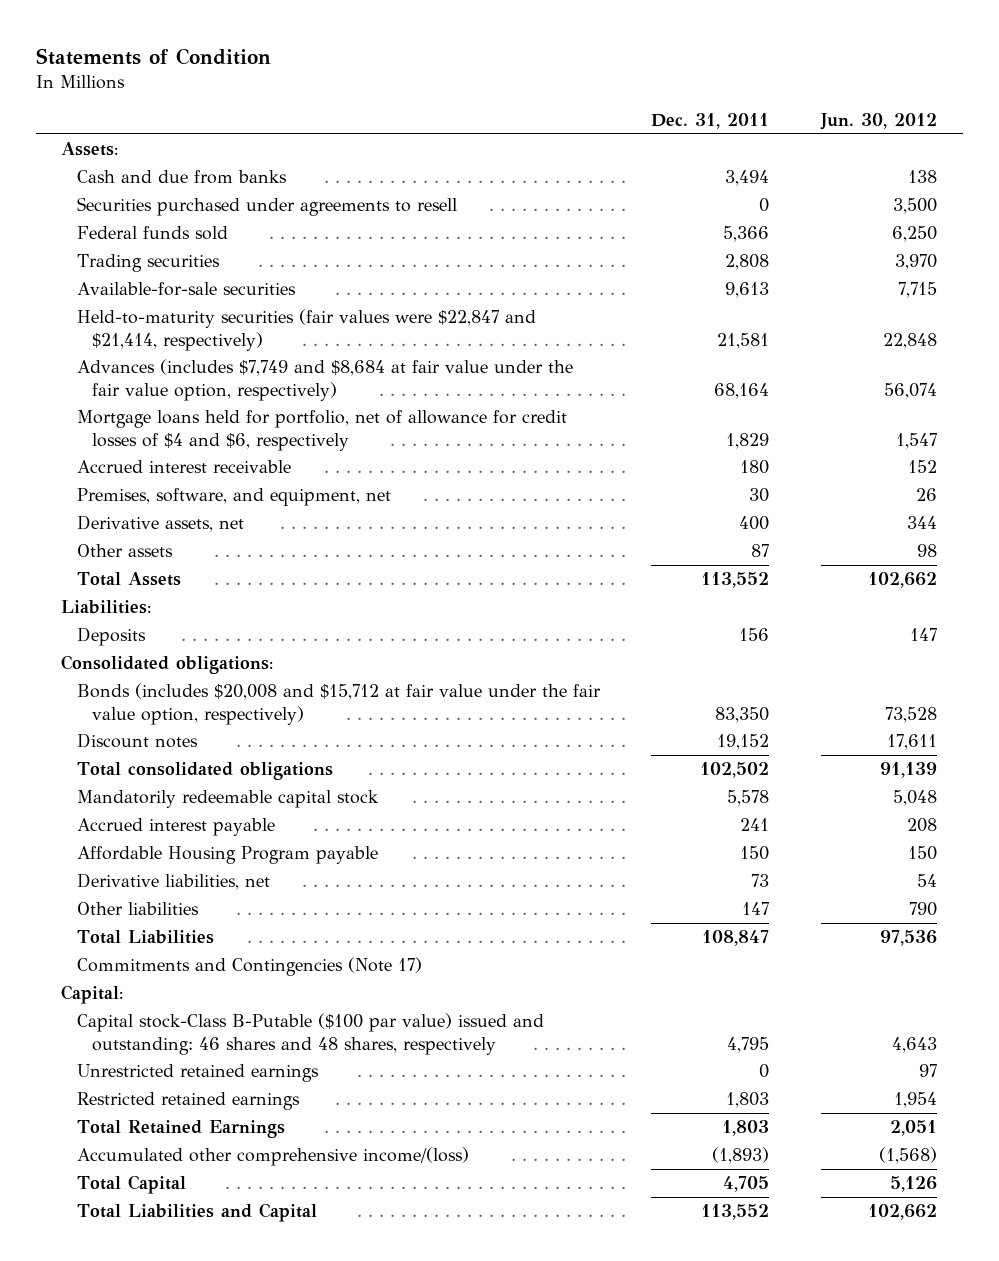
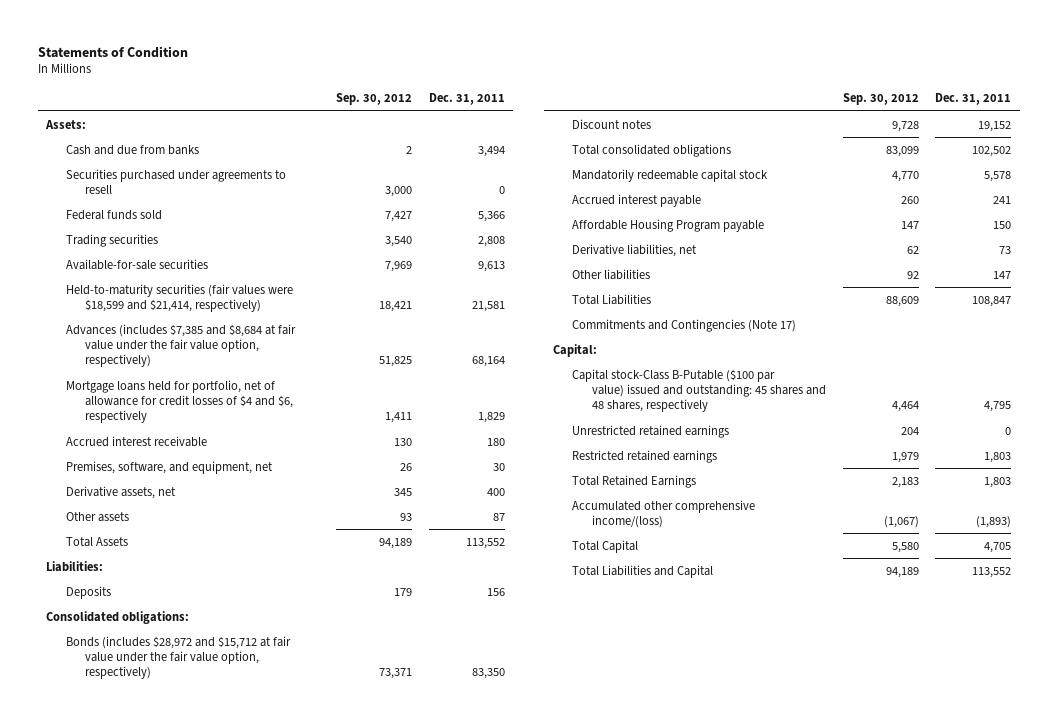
- | Dec. 31, 2011 | Jun. 30, 2012
+ | Sep. 30, 2012 | Dec. 31, 2011
- Held-to-maturity securities (fair values were $22,847 and $21,414, respectively) | 21,581 | 22,848
- Advances (includes $7,749 and $8,684 at fair value under the fair value option, respectively) | 68,164 | 56,074
+ Held-to-maturity securities (fair values were $18,599 and $21,414, respectively) | 18,421 | 21,581
+ Advances (includes $7,385 and $8,684 at fair value under the fair value option, respectively) | 51,825 | 68,164
- Bonds (includes $20,008 and $15,712 at fair value under the fair value option, respectively) | 83,350 | 73,528
+ Bonds (includes $28,972 and $15,712 at fair value under the fair value option, respectively) | 73,371 | 83,350
- Capital stock-Class B-Putable ($100 par value) issued and outstanding: 46 shares and 48 shares, respectively | 4,795 | 4,643
+ Capital stock-Class B-Putable ($100 par value) issued and outstanding: 45 shares and 48 shares, respectively | 4,464 | 4,795

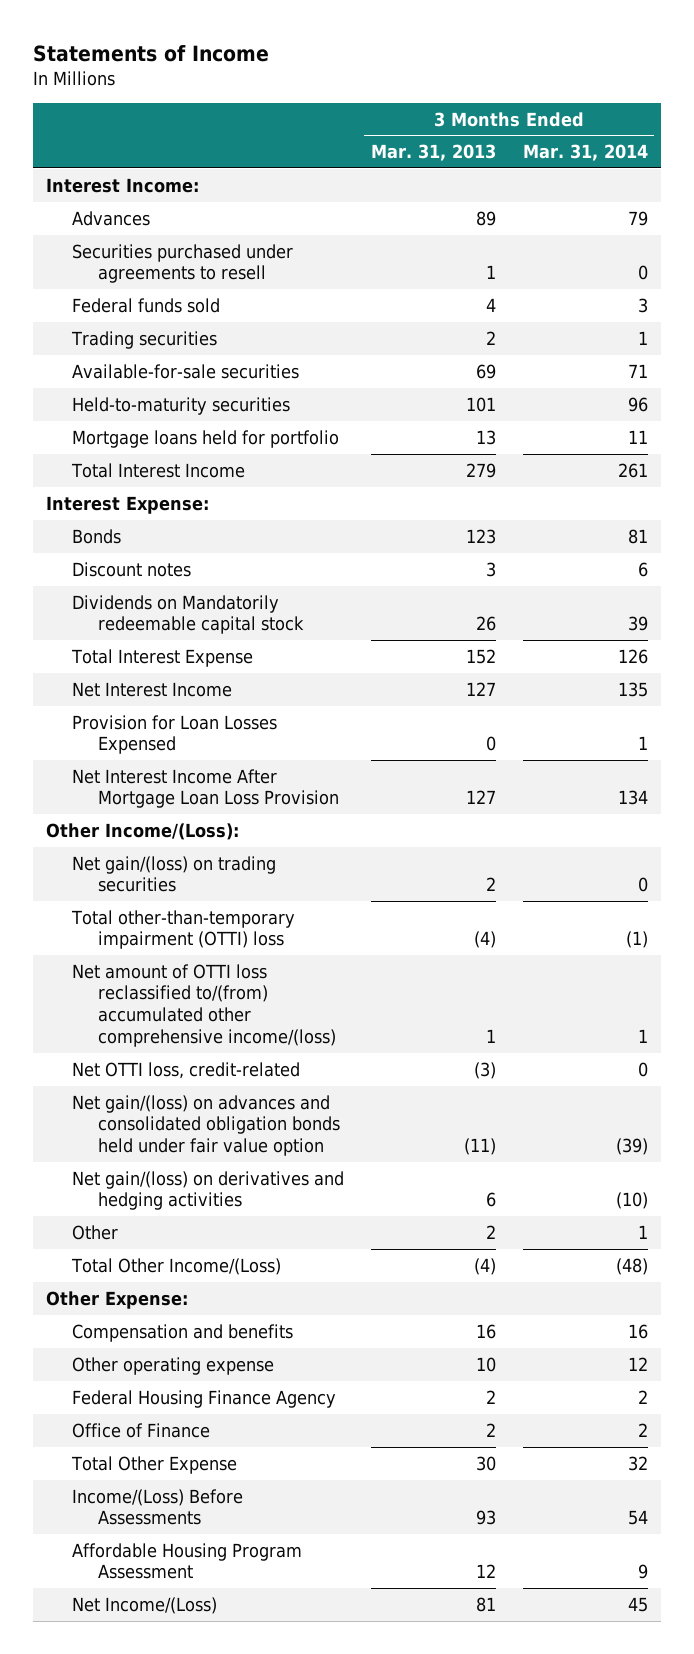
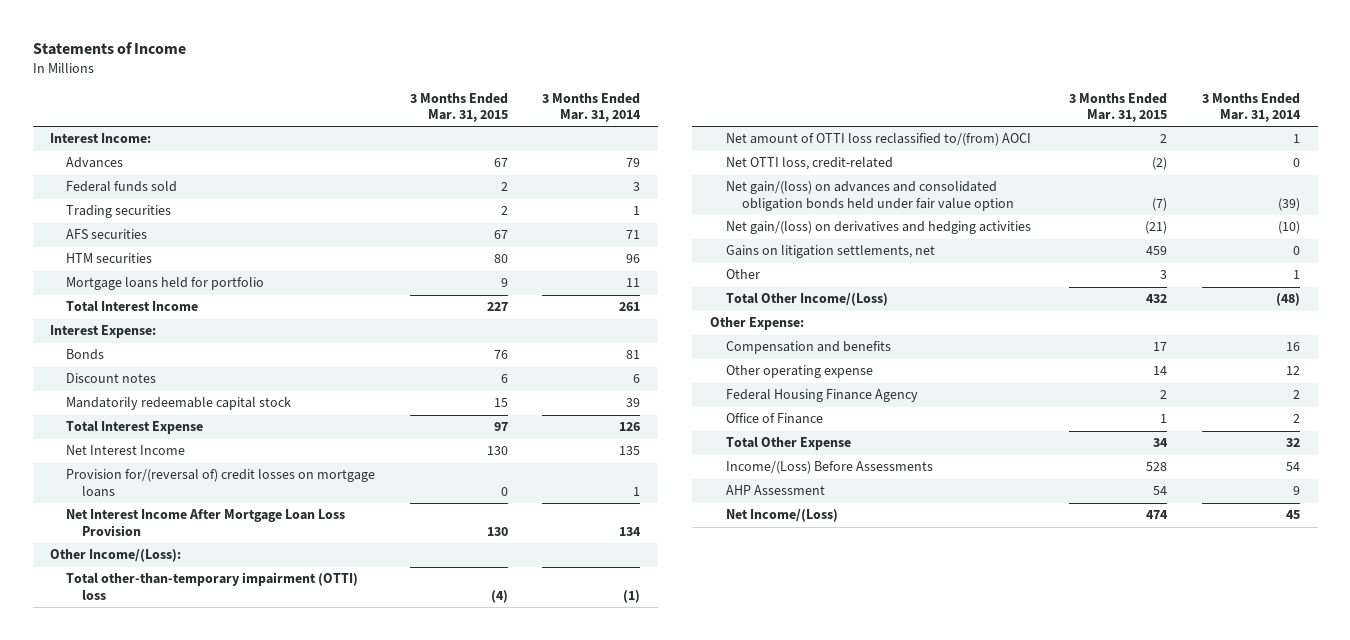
- | 3 Months Ended Mar. 31, 2013 | 3 Months Ended Mar. 31, 2014
+ | 3 Months Ended Mar. 31, 2015 | 3 Months Ended Mar. 31, 2014
- Securities purchased under agreements to resell | 1 | 0
- Available-for-sale securities | 69 | 71
- Held-to-maturity securities | 101 | 96
+ AFS securities | 67 | 71
+ HTM securities | 80 | 96
- Dividends on Mandatorily redeemable capital stock | 26 | 39
+ Mandatorily redeemable capital stock | 15 | 39
- Provision for Loan Losses Expensed | 0 | 1
+ Provision for/(reversal of) credit losses on mortgage loans | 0 | 1
- Net gain/(loss) on trading securities | 2 | 0
- Net amount of OTTI loss reclassified to/(from) accumulated other comprehensive income/(loss) | 1 | 1
+ Net amount of OTTI loss reclassified to/(from) AOCI | 2 | 1
+ Gains on litigation settlements, net | 459 | 0
- Affordable Housing Program Assessment | 12 | 9
+ AHP Assessment | 54 | 9

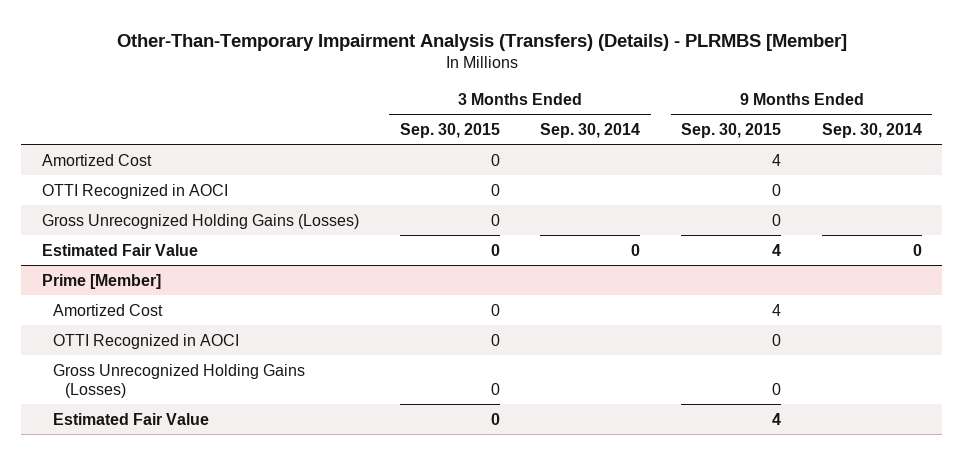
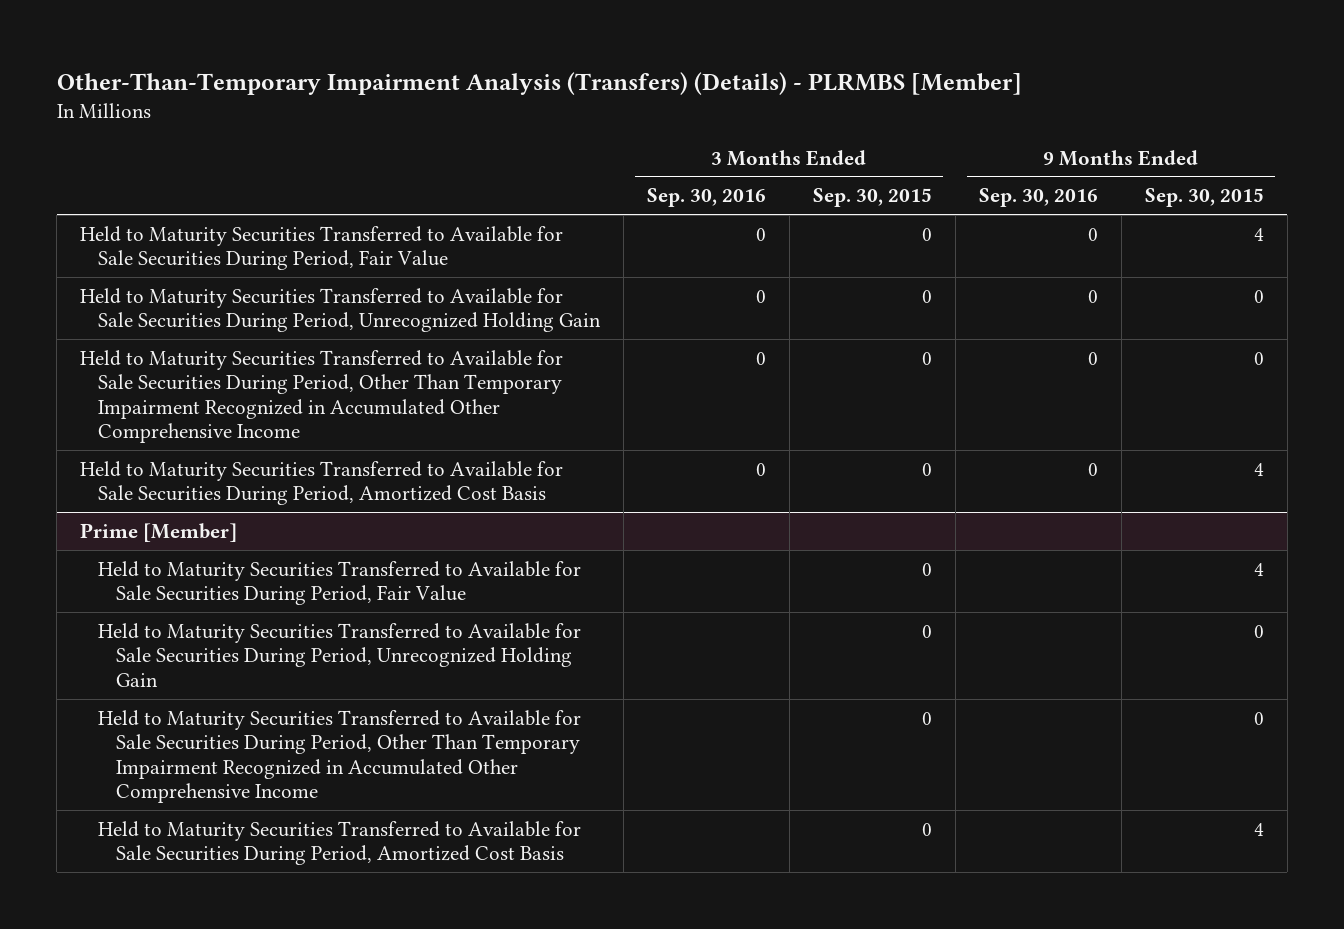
- | 3 Months Ended Sep. 30, 2015 | 3 Months Ended Sep. 30, 2014 | 9 Months Ended Sep. 30, 2015 | 9 Months Ended Sep. 30, 2014
+ | 3 Months Ended Sep. 30, 2016 | 3 Months Ended Sep. 30, 2015 | 9 Months Ended Sep. 30, 2016 | 9 Months Ended Sep. 30, 2015
- Amortized Cost | 0 | | 4 |
- OTTI Recognized in AOCI | 0 | | 0 |
- Gross Unrecognized Holding Gains (Losses) | 0 | | 0 |
- Estimated Fair Value | 0 | 0 | 4 | 0
+ Held to Maturity Securities Transferred to Available for Sale Securities During Period, Fair Value | 0 | 0 | 0 | 4
+ Held to Maturity Securities Transferred to Available for Sale Securities During Period, Unrecognized Holding Gain | 0 | 0 | 0 | 0
+ Held to Maturity Securities Transferred to Available for Sale Securities During Period, Other Than Temporary Impairment Recognized in Accumulated Other Comprehensive Income | 0 | 0 | 0 | 0
+ Held to Maturity Securities Transferred to Available for Sale Securities During Period, Amortized Cost Basis | 0 | 0 | 0 | 4
@ Prime [Member]
- Amortized Cost | 0 | | 4 |
- OTTI Recognized in AOCI | 0 | | 0 |
- Gross Unrecognized Holding Gains (Losses) | 0 | | 0 |
- Estimated Fair Value | 0 | | 4 |
+ Held to Maturity Securities Transferred to Available for Sale Securities During Period, Fair Value | | 0 | | 4
+ Held to Maturity Securities Transferred to Available for Sale Securities During Period, Unrecognized Holding Gain | | 0 | | 0
+ Held to Maturity Securities Transferred to Available for Sale Securities During Period, Other Than Temporary Impairment Recognized in Accumulated Other Comprehensive Income | | 0 | | 0
+ Held to Maturity Securities Transferred to Available for Sale Securities During Period, Amortized Cost Basis | | 0 | | 4

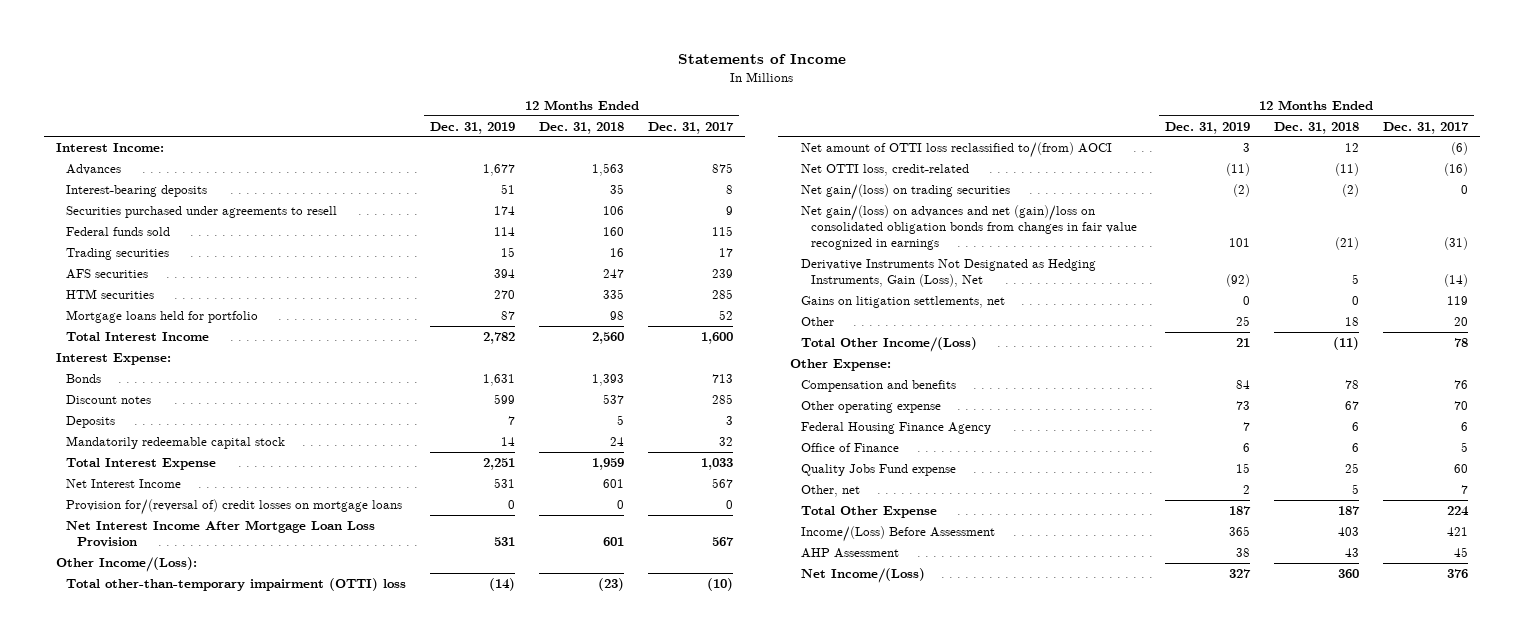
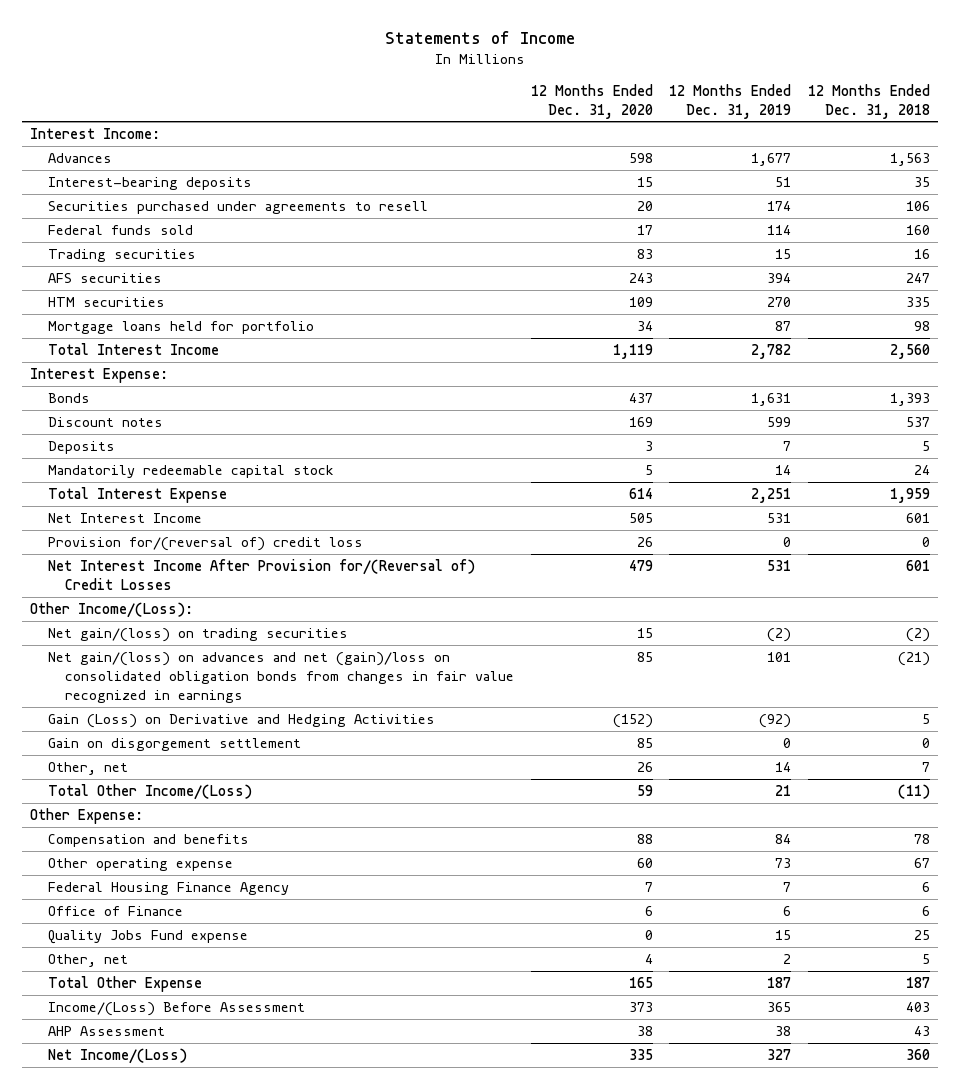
- | 12 Months Ended Dec. 31, 2019 | 12 Months Ended Dec. 31, 2018 | 12 Months Ended Dec. 31, 2017
+ | 12 Months Ended Dec. 31, 2020 | 12 Months Ended Dec. 31, 2019 | 12 Months Ended Dec. 31, 2018
- Provision for/(reversal of) credit losses on mortgage loans | 0 | 0 | 0
- Net Interest Income After Mortgage Loan Loss Provision | 531 | 601 | 567
+ Provision for/(reversal of) credit loss | 26 | 0 | 0
+ Net Interest Income After Provision for/(Reversal of) Credit Losses | 479 | 531 | 601
- Total other-than-temporary impairment (OTTI) loss | (14) | (23) | (10)
- Net amount of OTTI loss reclassified to/(from) AOCI | 3 | 12 | (6)
- Net OTTI loss, credit-related | (11) | (11) | (16)
- Derivative Instruments Not Designated as Hedging Instruments, Gain (Loss), Net | (92) | 5 | (14)
- Gains on litigation settlements, net | 0 | 0 | 119
- Other | 25 | 18 | 20
+ Gain (Loss) on Derivative and Hedging Activities | (152) | (92) | 5
+ Gain on disgorgement settlement | 85 | 0 | 0
+ Other, net | 26 | 14 | 7

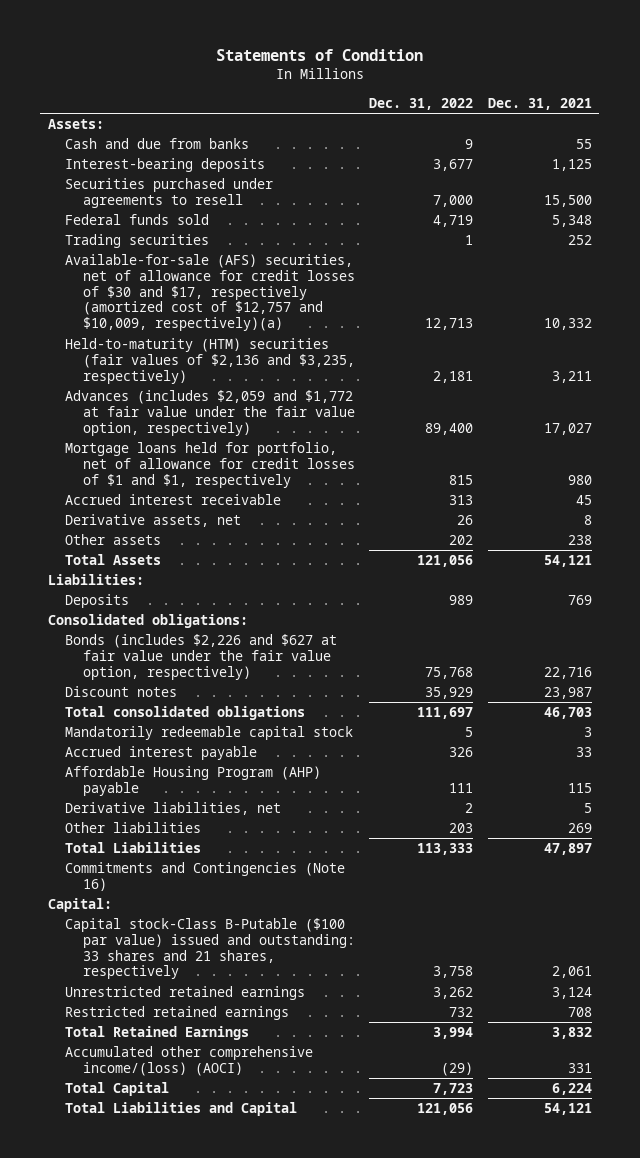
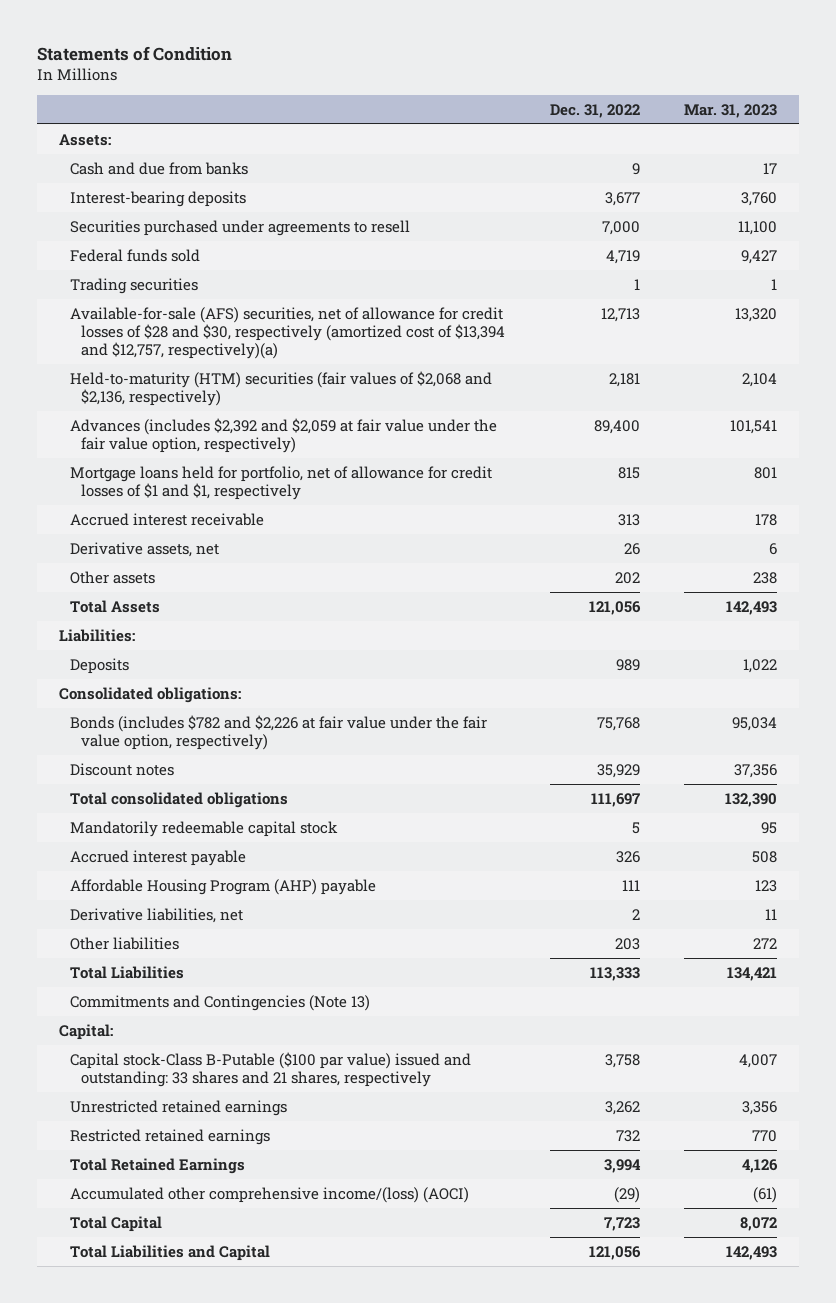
- | Dec. 31, 2022 | Dec. 31, 2021
+ | Dec. 31, 2022 | Mar. 31, 2023
- Available-for-sale (AFS) securities, net of allowance for credit losses of $30 and $17, respectively (amortized cost of $12,757 and $10,009, respectively)(a) | 12,713 | 10,332
- Held-to-maturity (HTM) securities (fair values of $2,136 and $3,235, respectively) | 2,181 | 3,211
- Advances (includes $2,059 and $1,772 at fair value under the fair value option, respectively) | 89,400 | 17,027
+ Available-for-sale (AFS) securities, net of allowance for credit losses of $28 and $30, respectively (amortized cost of $13,394 and $12,757, respectively)(a) | 12,713 | 13,320
+ Held-to-maturity (HTM) securities (fair values of $2,068 and $2,136, respectively) | 2,181 | 2,104
+ Advances (includes $2,392 and $2,059 at fair value under the fair value option, respectively) | 89,400 | 101,541
- Bonds (includes $2,226 and $627 at fair value under the fair value option, respectively) | 75,768 | 22,716
+ Bonds (includes $782 and $2,226 at fair value under the fair value option, respectively) | 75,768 | 95,034
- Commitments and Contingencies (Note 16)
+ Commitments and Contingencies (Note 13)

